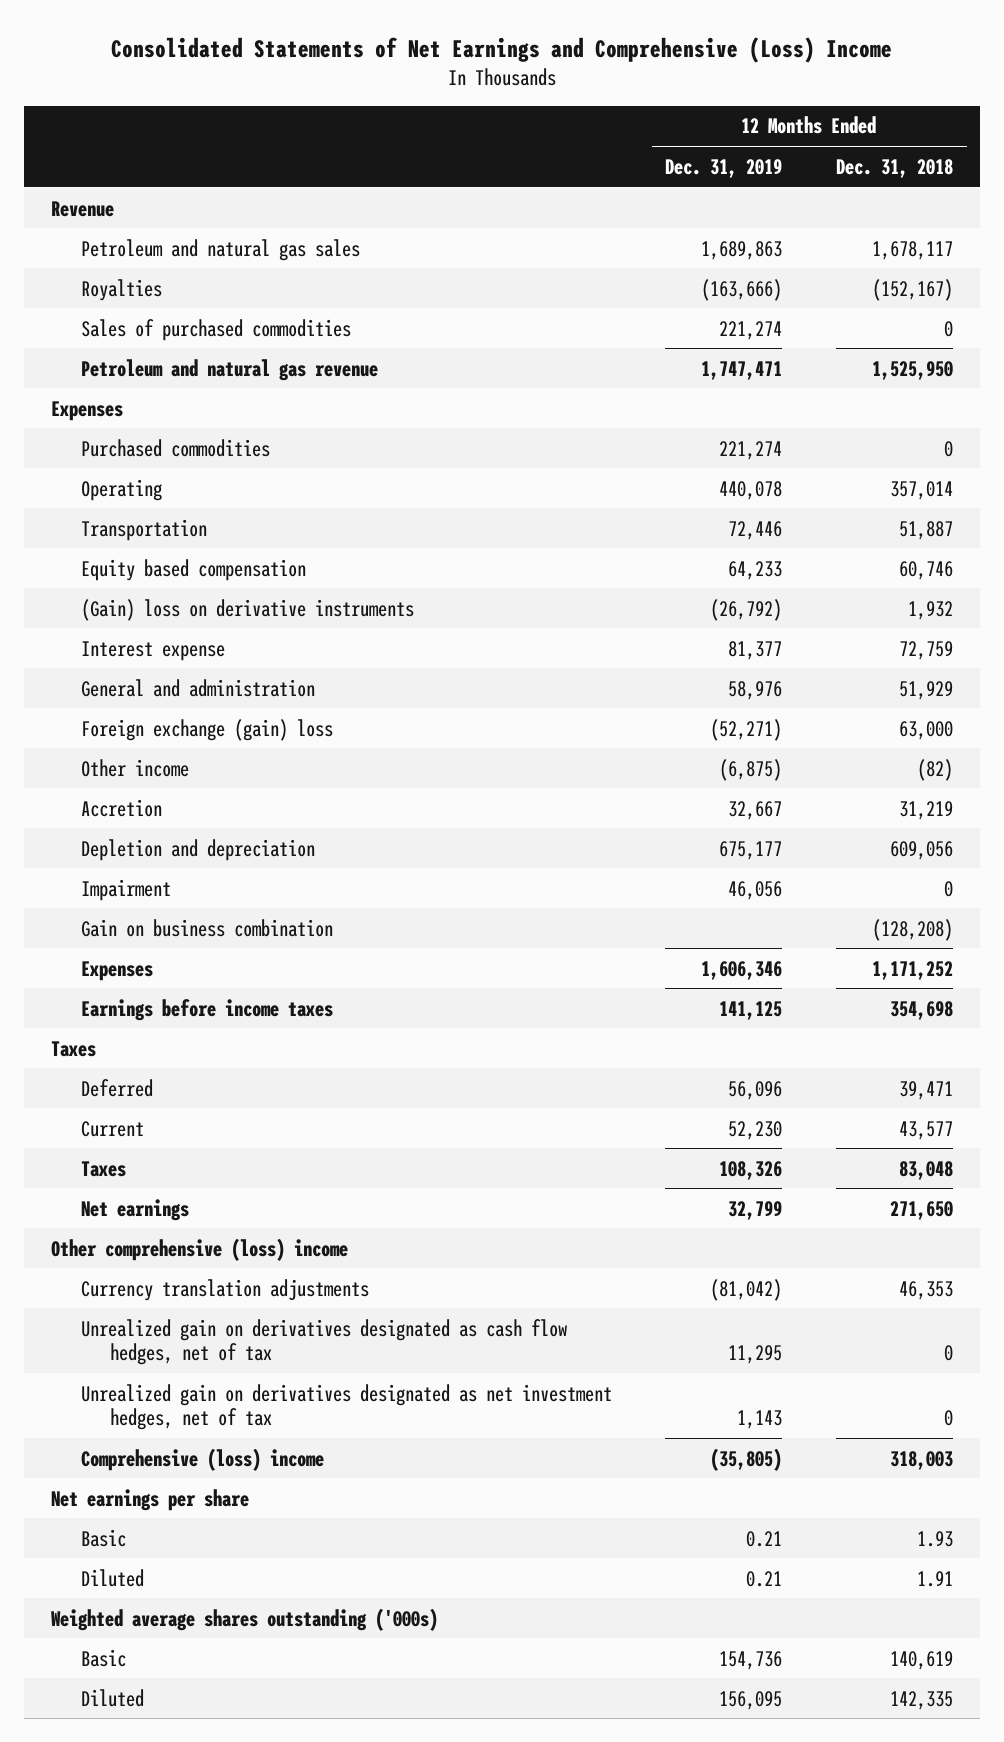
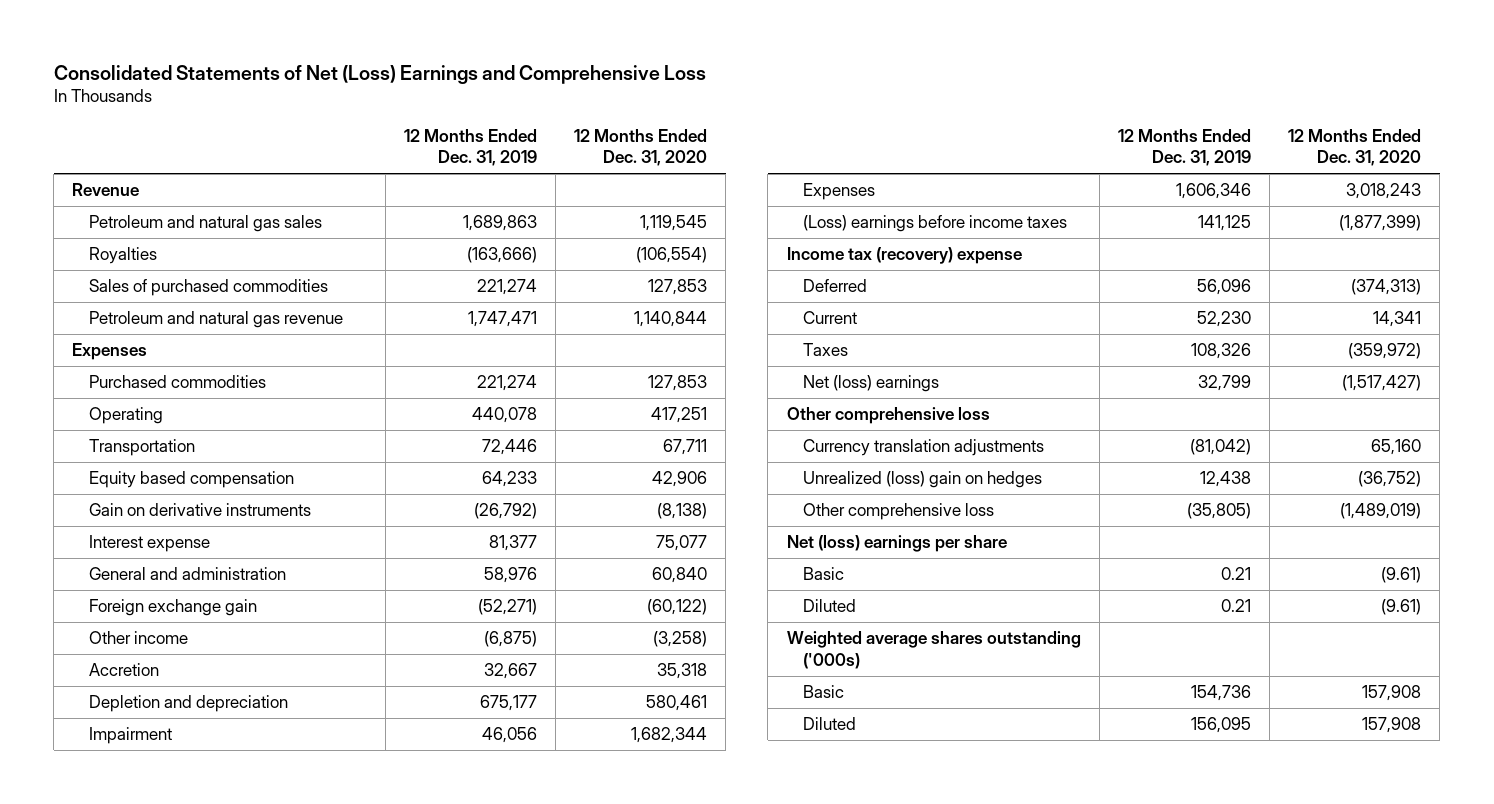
- Consolidated Statements of Net Earnings and Comprehensive (Loss) Income
+ Consolidated Statements of Net (Loss) Earnings and Comprehensive Loss
- | 12 Months Ended Dec. 31, 2019 | 12 Months Ended Dec. 31, 2018
+ | 12 Months Ended Dec. 31, 2019 | 12 Months Ended Dec. 31, 2020
- (Gain) loss on derivative instruments | (26,792) | 1,932
+ Gain on derivative instruments | (26,792) | (8,138)
- Foreign exchange (gain) loss | (52,271) | 63,000
+ Foreign exchange gain | (52,271) | (60,122)
- Gain on business combination | | (128,208)
- Earnings before income taxes | 141,125 | 354,698
- Taxes
+ (Loss) earnings before income taxes | 141,125 | (1,877,399)
+ Income tax (recovery) expense
- Net earnings | 32,799 | 271,650
- Other comprehensive (loss) income
+ Net (loss) earnings | 32,799 | (1,517,427)
+ Other comprehensive loss
- Unrealized gain on derivatives designated as cash flow hedges, net of tax | 11,295 | 0
- Unrealized gain on derivatives designated as net investment hedges, net of tax | 1,143 | 0
- Comprehensive (loss) income | (35,805) | 318,003
- Net earnings per share
+ Unrealized (loss) gain on hedges | 12,438 | (36,752)
+ Other comprehensive loss | (35,805) | (1,489,019)
+ Net (loss) earnings per share

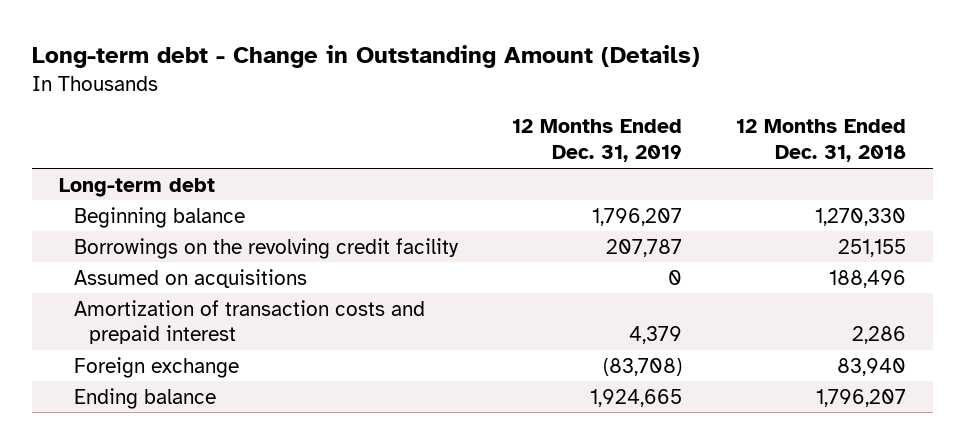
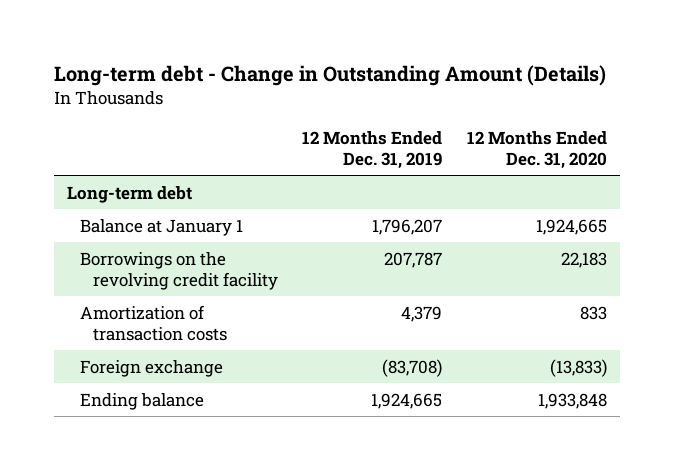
- | 12 Months Ended Dec. 31, 2019 | 12 Months Ended Dec. 31, 2018
+ | 12 Months Ended Dec. 31, 2019 | 12 Months Ended Dec. 31, 2020
- Beginning balance | 1,796,207 | 1,270,330
+ Balance at January 1 | 1,796,207 | 1,924,665
- Assumed on acquisitions | 0 | 188,496
- Amortization of transaction costs and prepaid interest | 4,379 | 2,286
+ Amortization of transaction costs | 4,379 | 833

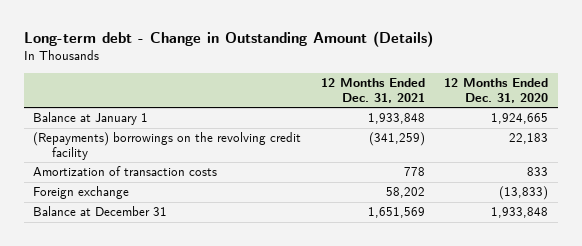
- | 12 Months Ended Dec. 31, 2019 | 12 Months Ended Dec. 31, 2020
+ | 12 Months Ended Dec. 31, 2021 | 12 Months Ended Dec. 31, 2020
- Long-term debt
- Borrowings on the revolving credit facility | 207,787 | 22,183
+ (Repayments) borrowings on the revolving credit facility | (341,259) | 22,183
- Ending balance | 1,924,665 | 1,933,848
+ Balance at December 31 | 1,651,569 | 1,933,848

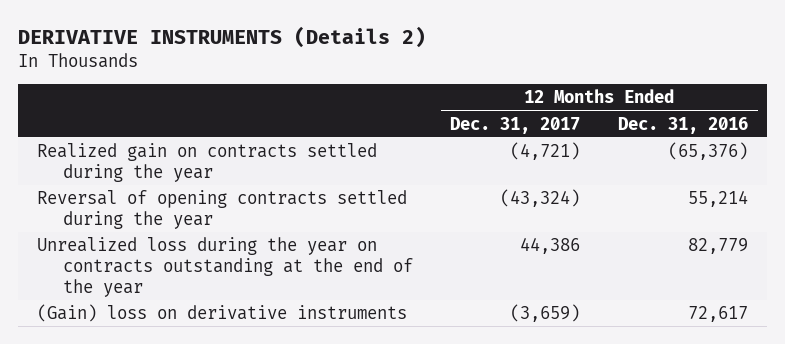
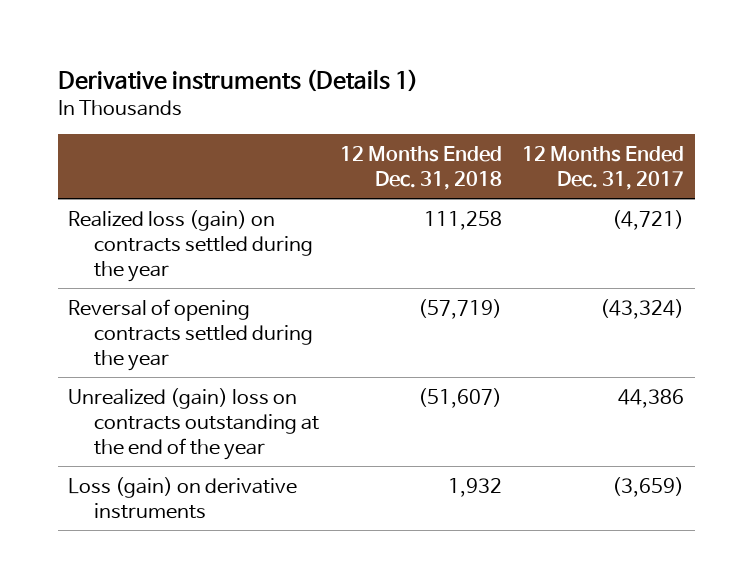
- DERIVATIVE INSTRUMENTS (Details 2)
+ Derivative instruments (Details 1)
- | 12 Months Ended Dec. 31, 2017 | 12 Months Ended Dec. 31, 2016
+ | 12 Months Ended Dec. 31, 2018 | 12 Months Ended Dec. 31, 2017
- Realized gain on contracts settled during the year | (4,721) | (65,376)
+ Realized loss (gain) on contracts settled during the year | 111,258 | (4,721)
- Unrealized loss during the year on contracts outstanding at the end of the year | 44,386 | 82,779
- (Gain) loss on derivative instruments | (3,659) | 72,617
+ Unrealized (gain) loss on contracts outstanding at the end of the year | (51,607) | 44,386
+ Loss (gain) on derivative instruments | 1,932 | (3,659)

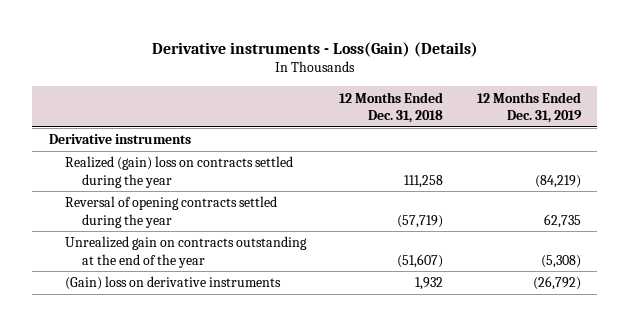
- Derivative instruments (Details 1)
+ Derivative instruments - Loss(Gain) (Details)
- | 12 Months Ended Dec. 31, 2018 | 12 Months Ended Dec. 31, 2017
+ | 12 Months Ended Dec. 31, 2018 | 12 Months Ended Dec. 31, 2019
- Realized loss (gain) on contracts settled during the year | 111,258 | (4,721)
+ Derivative instruments
+ Realized (gain) loss on contracts settled during the year | 111,258 | (84,219)
- Unrealized (gain) loss on contracts outstanding at the end of the year | (51,607) | 44,386
- Loss (gain) on derivative instruments | 1,932 | (3,659)
+ Unrealized gain on contracts outstanding at the end of the year | (51,607) | (5,308)
+ (Gain) loss on derivative instruments | 1,932 | (26,792)

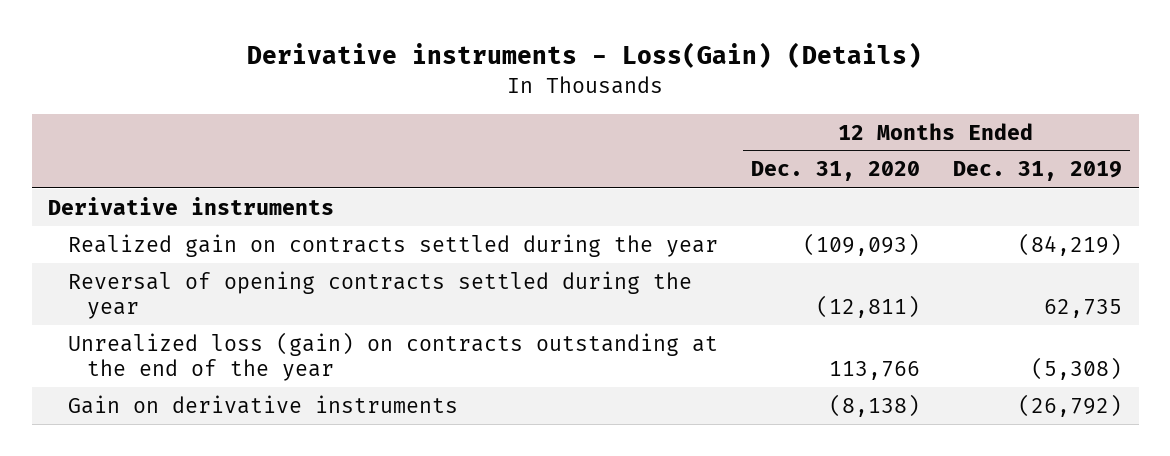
- | 12 Months Ended Dec. 31, 2018 | 12 Months Ended Dec. 31, 2019
+ | 12 Months Ended Dec. 31, 2020 | 12 Months Ended Dec. 31, 2019
- Realized (gain) loss on contracts settled during the year | 111,258 | (84,219)
+ Realized gain on contracts settled during the year | (109,093) | (84,219)
- Unrealized gain on contracts outstanding at the end of the year | (51,607) | (5,308)
- (Gain) loss on derivative instruments | 1,932 | (26,792)
+ Unrealized loss (gain) on contracts outstanding at the end of the year | 113,766 | (5,308)
+ Gain on derivative instruments | (8,138) | (26,792)

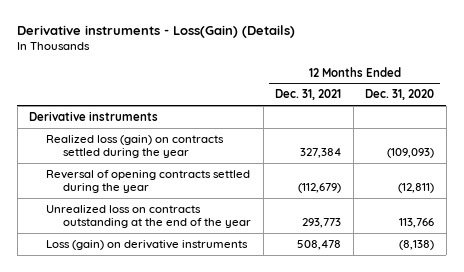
- | 12 Months Ended Dec. 31, 2020 | 12 Months Ended Dec. 31, 2019
+ | 12 Months Ended Dec. 31, 2021 | 12 Months Ended Dec. 31, 2020
- Realized gain on contracts settled during the year | (109,093) | (84,219)
+ Realized loss (gain) on contracts settled during the year | 327,384 | (109,093)
- Unrealized loss (gain) on contracts outstanding at the end of the year | 113,766 | (5,308)
- Gain on derivative instruments | (8,138) | (26,792)
+ Unrealized loss on contracts outstanding at the end of the year | 293,773 | 113,766
+ Loss (gain) on derivative instruments | 508,478 | (8,138)

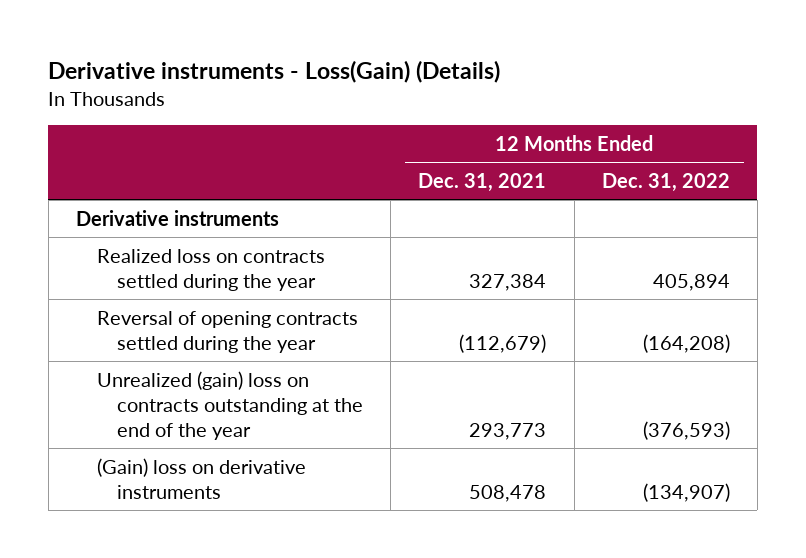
- | 12 Months Ended Dec. 31, 2021 | 12 Months Ended Dec. 31, 2020
+ | 12 Months Ended Dec. 31, 2021 | 12 Months Ended Dec. 31, 2022
- Realized loss (gain) on contracts settled during the year | 327,384 | (109,093)
+ Realized loss on contracts settled during the year | 327,384 | 405,894
- Unrealized loss on contracts outstanding at the end of the year | 293,773 | 113,766
- Loss (gain) on derivative instruments | 508,478 | (8,138)
+ Unrealized (gain) loss on contracts outstanding at the end of the year | 293,773 | (376,593)
+ (Gain) loss on derivative instruments | 508,478 | (134,907)

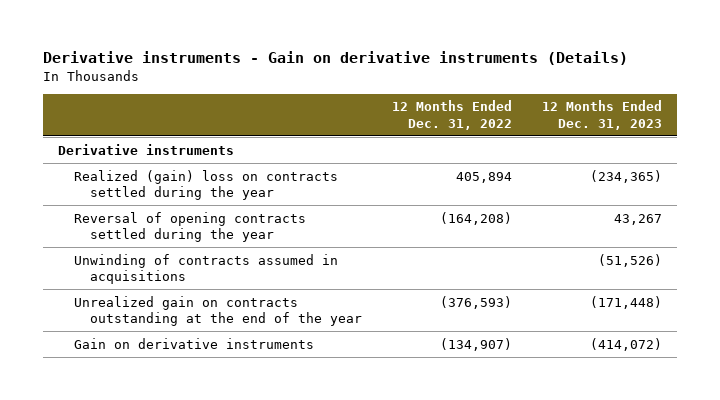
- Derivative instruments - Loss(Gain) (Details)
+ Derivative instruments - Gain on derivative instruments (Details)
- | 12 Months Ended Dec. 31, 2021 | 12 Months Ended Dec. 31, 2022
+ | 12 Months Ended Dec. 31, 2022 | 12 Months Ended Dec. 31, 2023
- Realized loss on contracts settled during the year | 327,384 | 405,894
+ Realized (gain) loss on contracts settled during the year | 405,894 | (234,365)
- Unrealized (gain) loss on contracts outstanding at the end of the year | 293,773 | (376,593)
- (Gain) loss on derivative instruments | 508,478 | (134,907)
+ Unwinding of contracts assumed in acquisitions | | (51,526)
+ Unrealized gain on contracts outstanding at the end of the year | (376,593) | (171,448)
+ Gain on derivative instruments | (134,907) | (414,072)

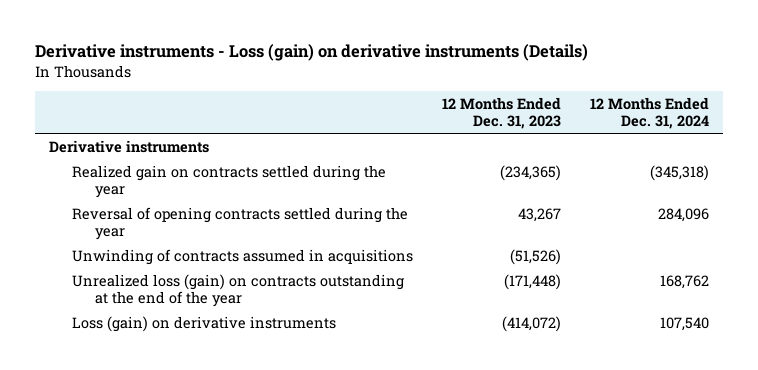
- Derivative instruments - Gain on derivative instruments (Details)
+ Derivative instruments - Loss (gain) on derivative instruments (Details)
- | 12 Months Ended Dec. 31, 2022 | 12 Months Ended Dec. 31, 2023
+ | 12 Months Ended Dec. 31, 2023 | 12 Months Ended Dec. 31, 2024
- Realized (gain) loss on contracts settled during the year | 405,894 | (234,365)
+ Realized gain on contracts settled during the year | (234,365) | (345,318)
- Unrealized gain on contracts outstanding at the end of the year | (376,593) | (171,448)
- Gain on derivative instruments | (134,907) | (414,072)
+ Unrealized loss (gain) on contracts outstanding at the end of the year | (171,448) | 168,762
+ Loss (gain) on derivative instruments | (414,072) | 107,540

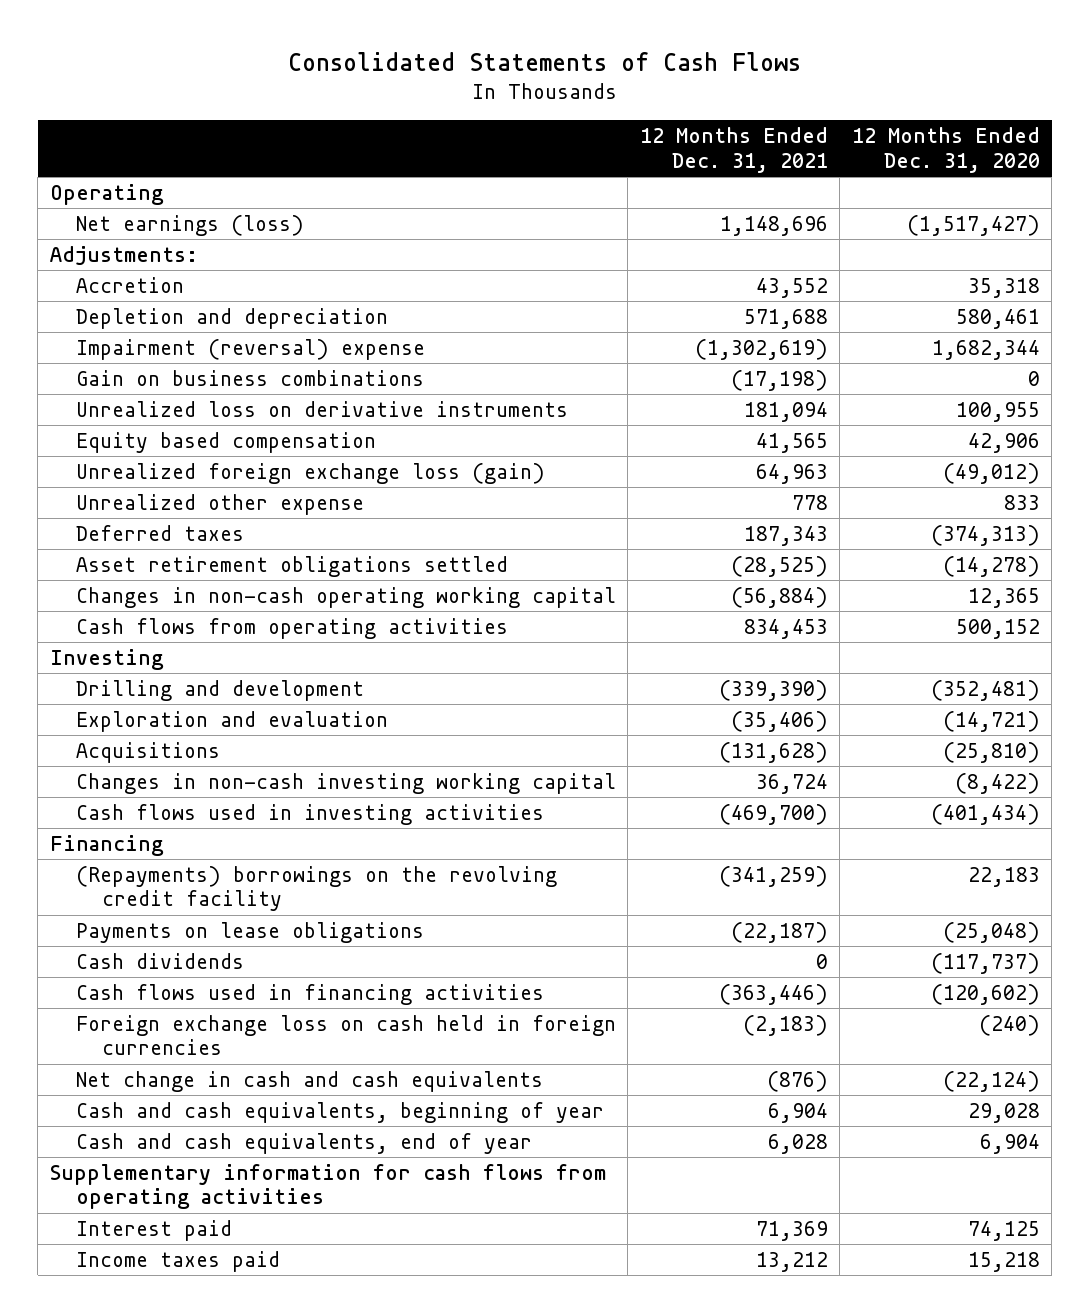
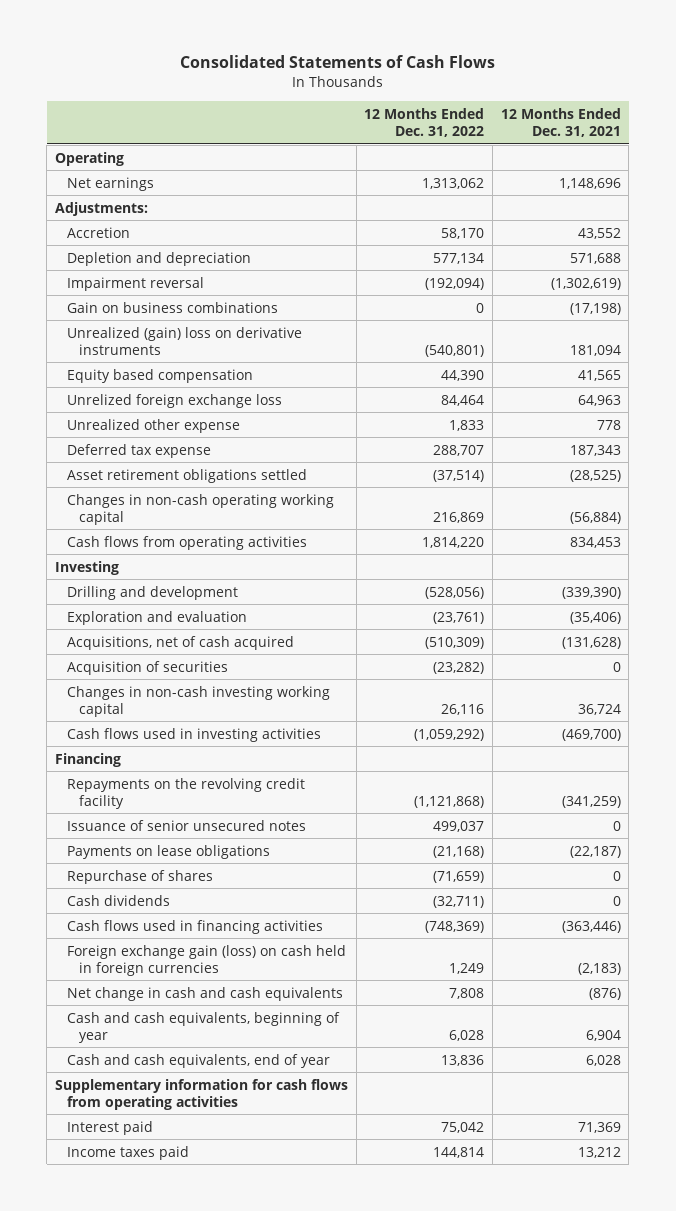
- | 12 Months Ended Dec. 31, 2021 | 12 Months Ended Dec. 31, 2020
+ | 12 Months Ended Dec. 31, 2022 | 12 Months Ended Dec. 31, 2021
- Net earnings (loss) | 1,148,696 | (1,517,427)
+ Net earnings | 1,313,062 | 1,148,696
- Impairment (reversal) expense | (1,302,619) | 1,682,344
+ Impairment reversal | (192,094) | (1,302,619)
- Unrealized loss on derivative instruments | 181,094 | 100,955
+ Unrealized (gain) loss on derivative instruments | (540,801) | 181,094
- Unrealized foreign exchange loss (gain) | 64,963 | (49,012)
+ Unrelized foreign exchange loss | 84,464 | 64,963
- Deferred taxes | 187,343 | (374,313)
+ Deferred tax expense | 288,707 | 187,343
- Acquisitions | (131,628) | (25,810)
+ Acquisitions, net of cash acquired | (510,309) | (131,628)
+ Acquisition of securities | (23,282) | 0
- (Repayments) borrowings on the revolving credit facility | (341,259) | 22,183
+ Repayments on the revolving credit facility | (1,121,868) | (341,259)
+ Issuance of senior unsecured notes | 499,037 | 0
+ Repurchase of shares | (71,659) | 0
- Foreign exchange loss on cash held in foreign currencies | (2,183) | (240)
+ Foreign exchange gain (loss) on cash held in foreign currencies | 1,249 | (2,183)

